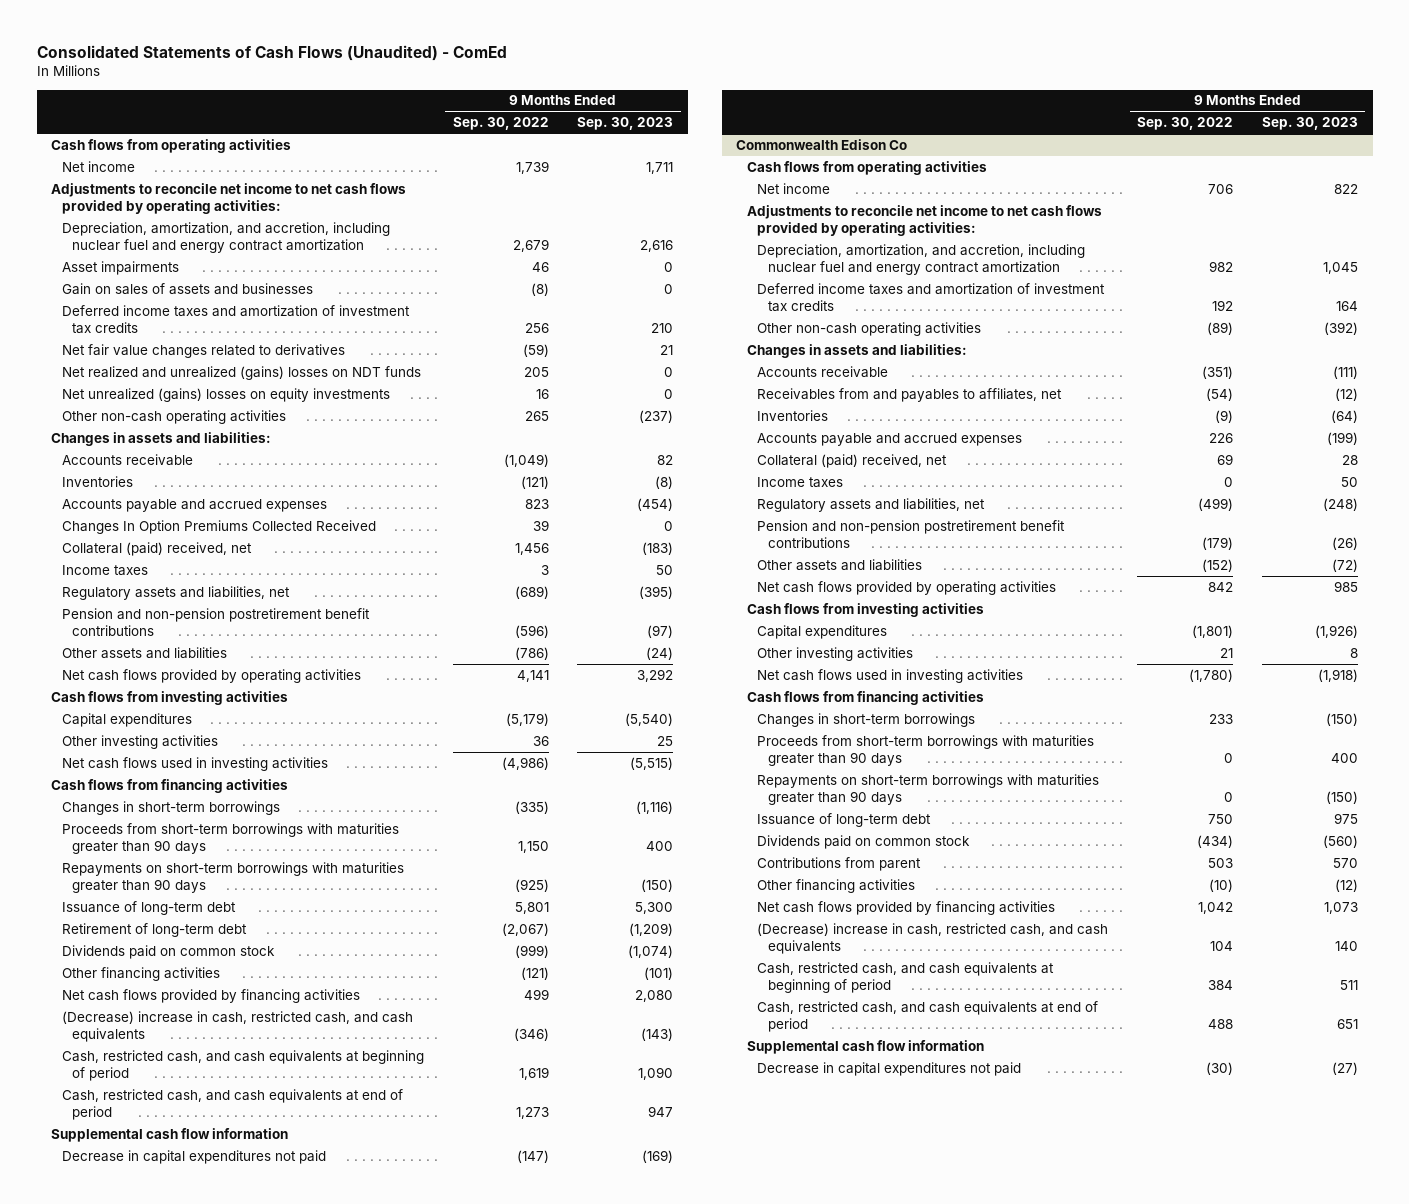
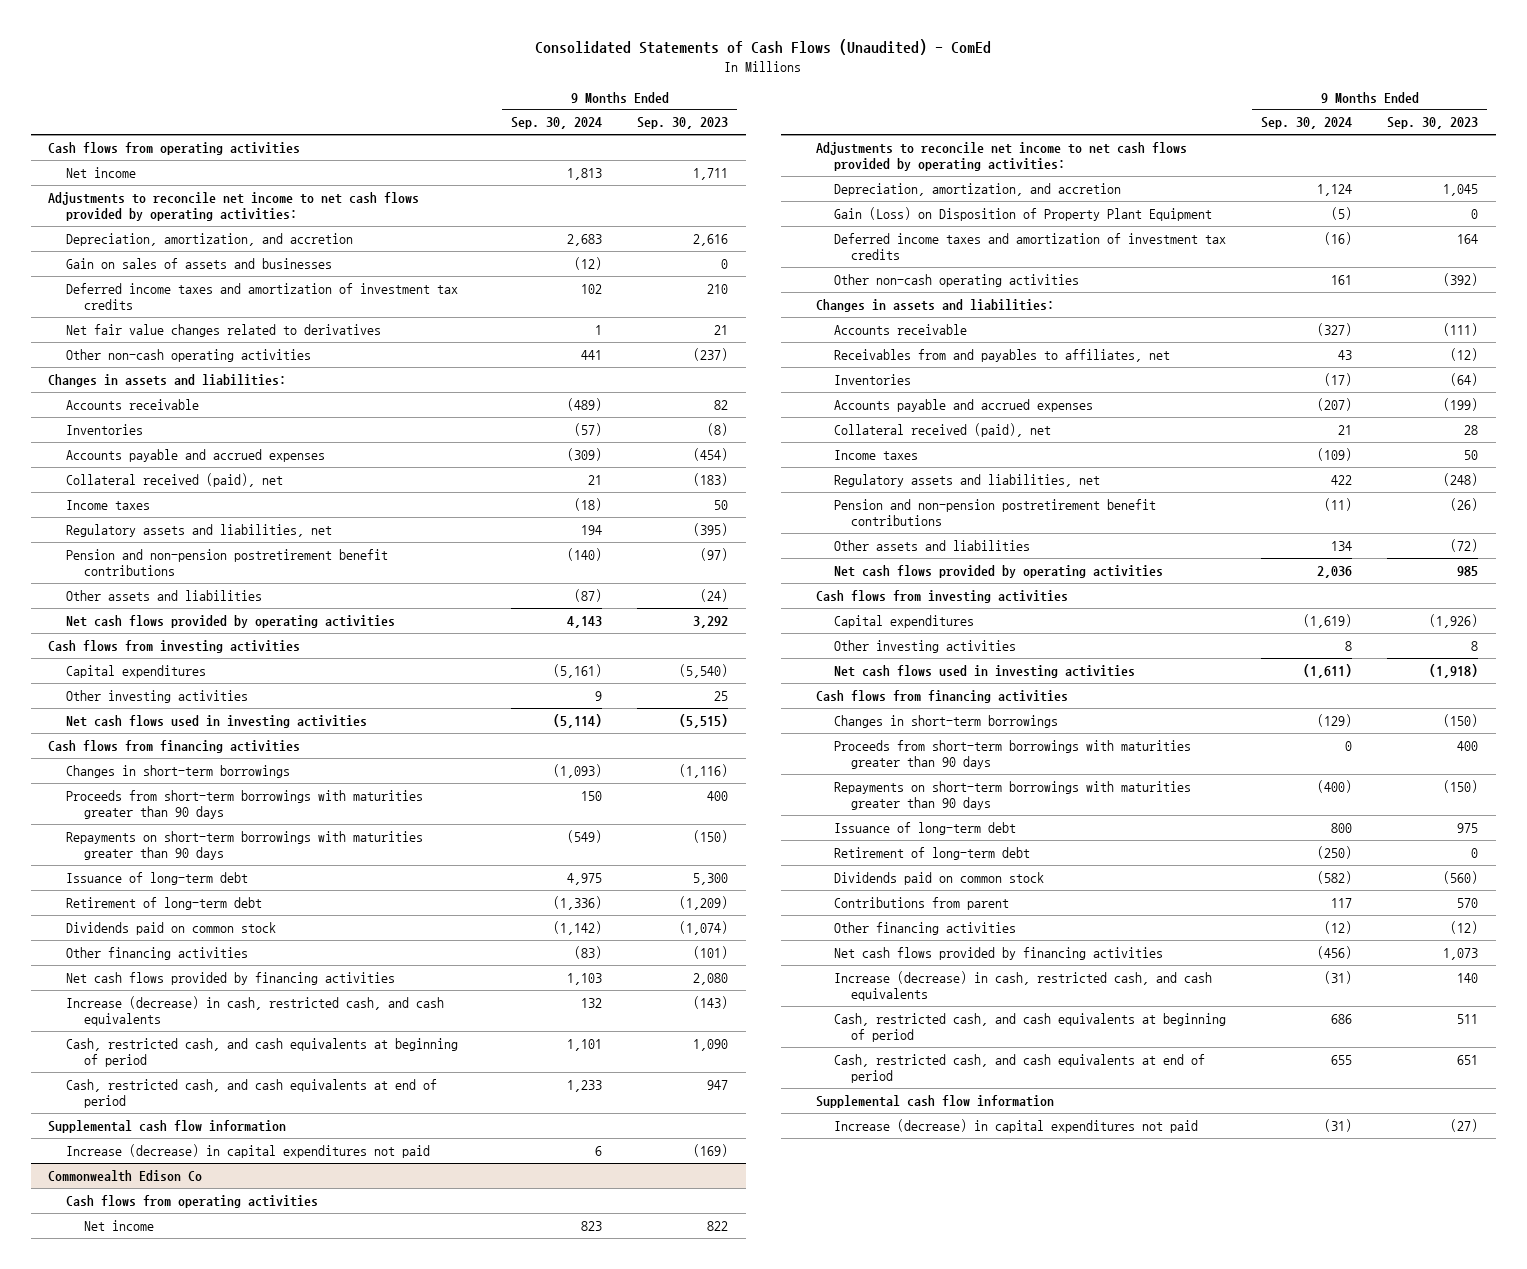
- | 9 Months Ended Sep. 30, 2022 | 9 Months Ended Sep. 30, 2023
+ | 9 Months Ended Sep. 30, 2024 | 9 Months Ended Sep. 30, 2023
- Depreciation, amortization, and accretion, including nuclear fuel and energy contract amortization | 2,679 | 2,616
- Asset impairments | 46 | 0
+ Depreciation, amortization, and accretion | 2,683 | 2,616
- Net realized and unrealized (gains) losses on NDT funds | 205 | 0
- Net unrealized (gains) losses on equity investments | 16 | 0
- Changes In Option Premiums Collected Received | 39 | 0
- Collateral (paid) received, net | 1,456 | (183)
+ Collateral received (paid), net | 21 | (183)
- (Decrease) increase in cash, restricted cash, and cash equivalents | (346) | (143)
+ Increase (decrease) in cash, restricted cash, and cash equivalents | 132 | (143)
- Decrease in capital expenditures not paid | (147) | (169)
+ Increase (decrease) in capital expenditures not paid | 6 | (169)
@ Commonwealth Edison Co
- Depreciation, amortization, and accretion, including nuclear fuel and energy contract amortization | 982 | 1,045
+ Depreciation, amortization, and accretion | 1,124 | 1,045
+ Gain (Loss) on Disposition of Property Plant Equipment | (5) | 0
- Collateral (paid) received, net | 69 | 28
+ Collateral received (paid), net | 21 | 28
+ Retirement of long-term debt | (250) | 0
- (Decrease) increase in cash, restricted cash, and cash equivalents | 104 | 140
+ Increase (decrease) in cash, restricted cash, and cash equivalents | (31) | 140
- Decrease in capital expenditures not paid | (30) | (27)
+ Increase (decrease) in capital expenditures not paid | (31) | (27)

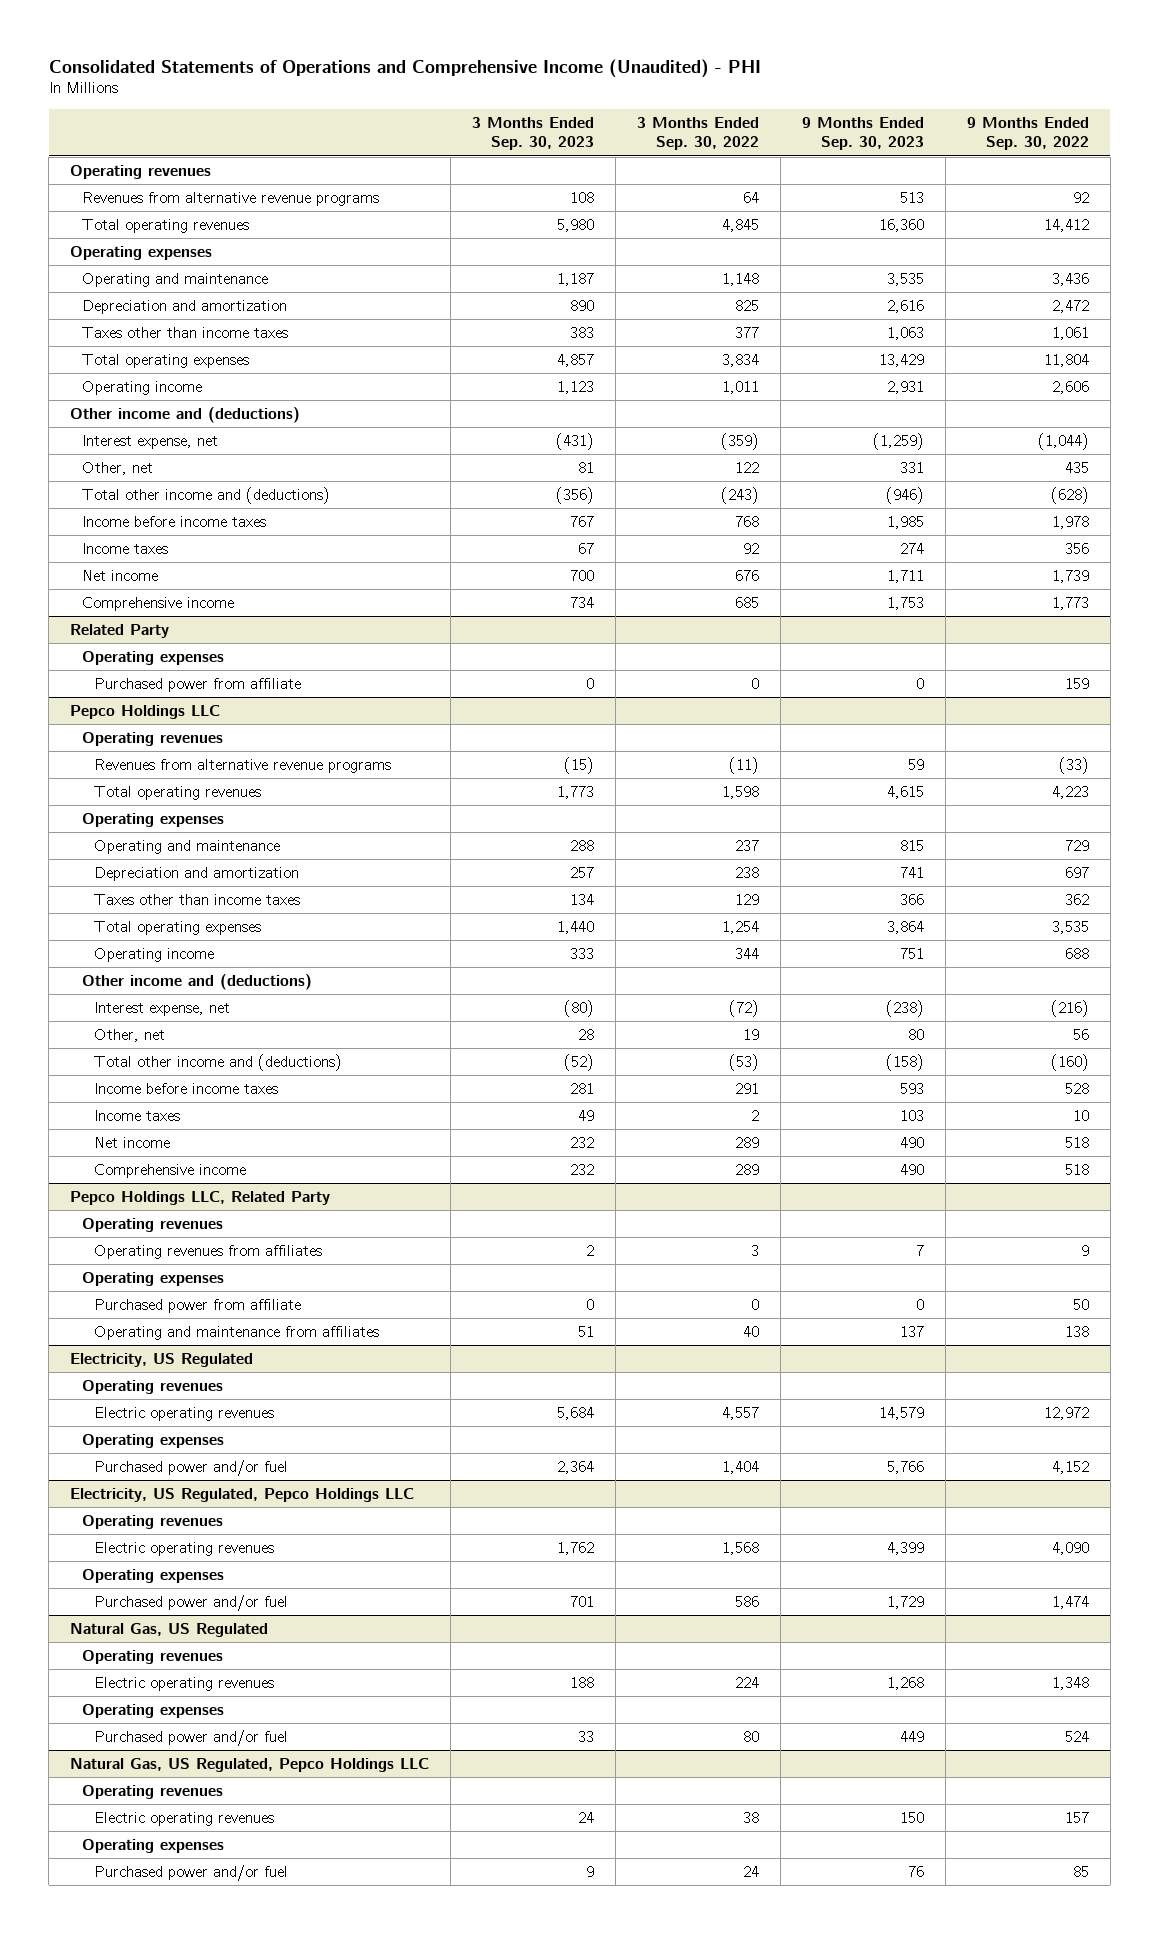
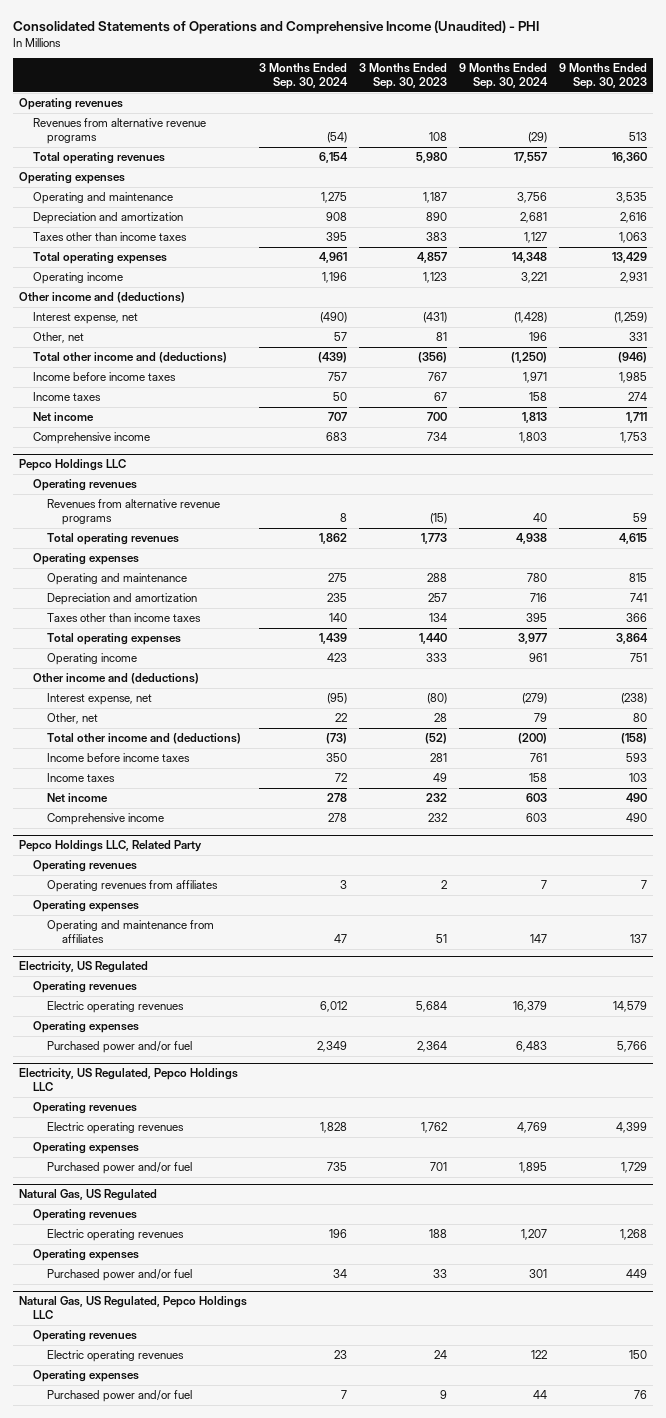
- | 3 Months Ended Sep. 30, 2023 | 3 Months Ended Sep. 30, 2022 | 9 Months Ended Sep. 30, 2023 | 9 Months Ended Sep. 30, 2022
+ | 3 Months Ended Sep. 30, 2024 | 3 Months Ended Sep. 30, 2023 | 9 Months Ended Sep. 30, 2024 | 9 Months Ended Sep. 30, 2023
- Related Party
- Operating expenses
- Purchased power from affiliate | 0 | 0 | 0 | 159
@ Pepco Holdings LLC, Related Party
- Purchased power from affiliate | 0 | 0 | 0 | 50

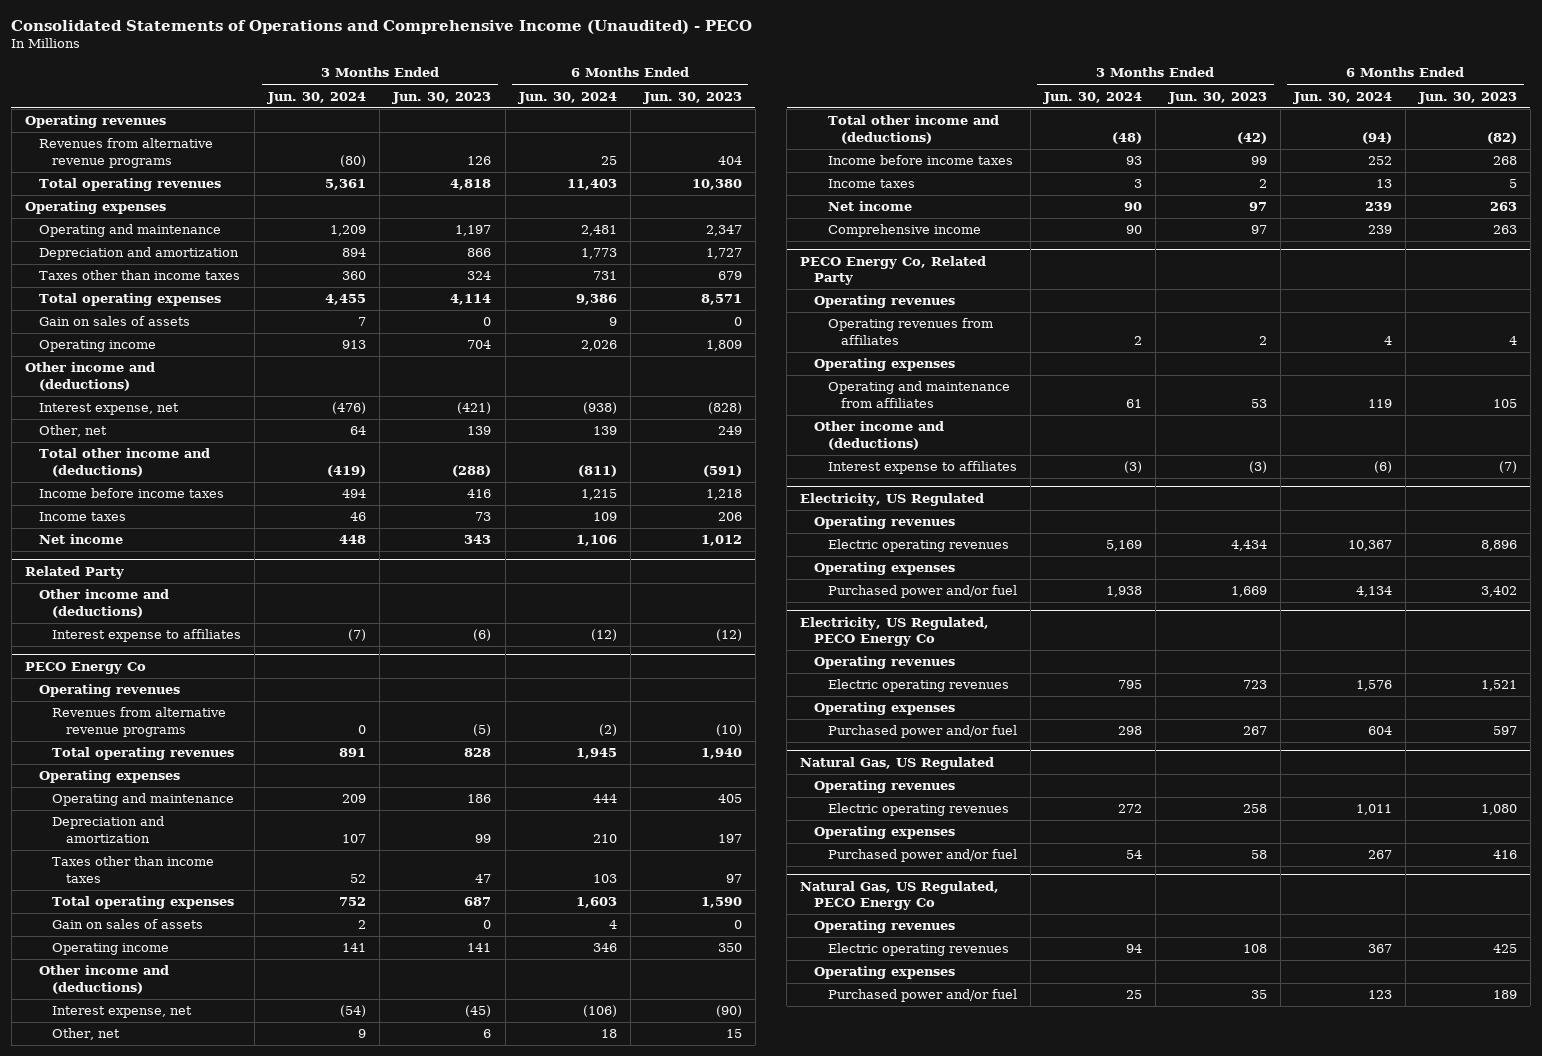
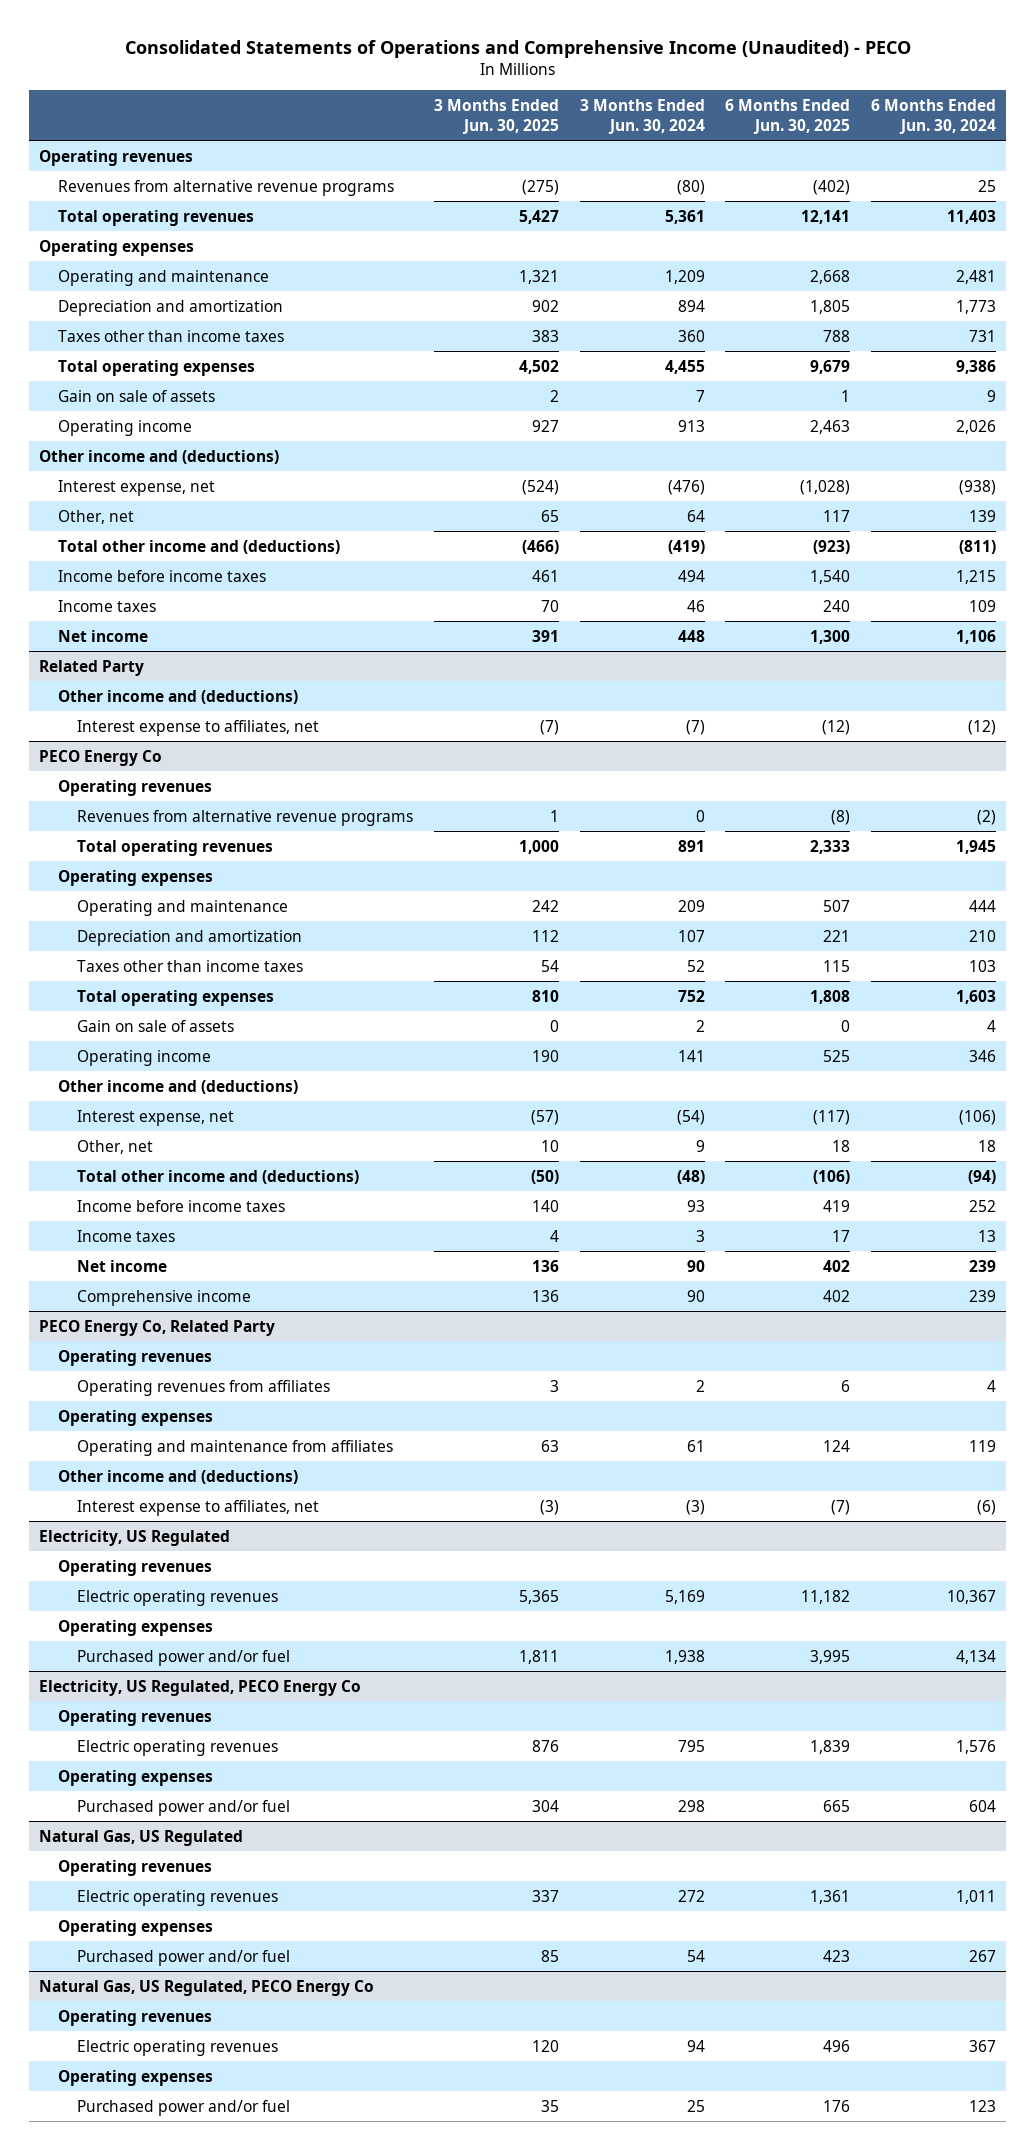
- | 3 Months Ended Jun. 30, 2024 | 3 Months Ended Jun. 30, 2023 | 6 Months Ended Jun. 30, 2024 | 6 Months Ended Jun. 30, 2023
+ | 3 Months Ended Jun. 30, 2025 | 3 Months Ended Jun. 30, 2024 | 6 Months Ended Jun. 30, 2025 | 6 Months Ended Jun. 30, 2024
- Gain on sales of assets | 7 | 0 | 9 | 0
+ Gain on sale of assets | 2 | 7 | 1 | 9
@ Related Party
- Interest expense to affiliates | (7) | (6) | (12) | (12)
+ Interest expense to affiliates, net | (7) | (7) | (12) | (12)
@ PECO Energy Co
- Gain on sales of assets | 2 | 0 | 4 | 0
+ Gain on sale of assets | 0 | 2 | 0 | 4
@ PECO Energy Co, Related Party
- Interest expense to affiliates | (3) | (3) | (6) | (7)
+ Interest expense to affiliates, net | (3) | (3) | (7) | (6)

